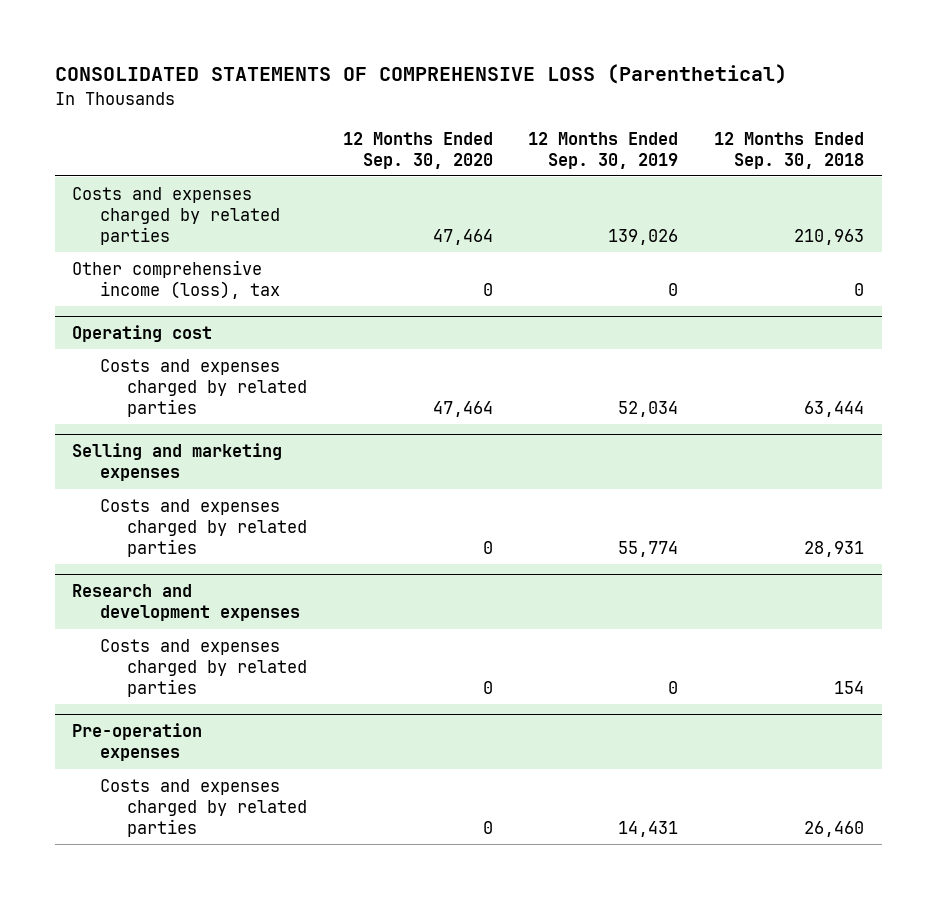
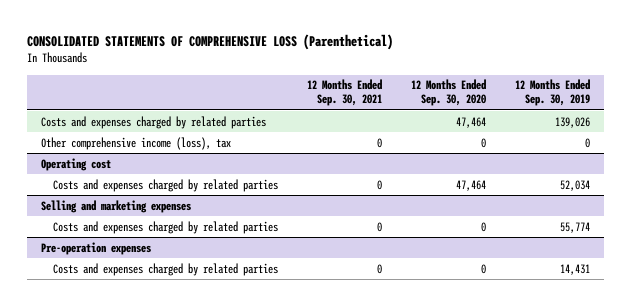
- | 12 Months Ended Sep. 30, 2020 | 12 Months Ended Sep. 30, 2019 | 12 Months Ended Sep. 30, 2018
+ | 12 Months Ended Sep. 30, 2021 | 12 Months Ended Sep. 30, 2020 | 12 Months Ended Sep. 30, 2019
- Research and development expenses
- Costs and expenses charged by related parties | 0 | 0 | 154

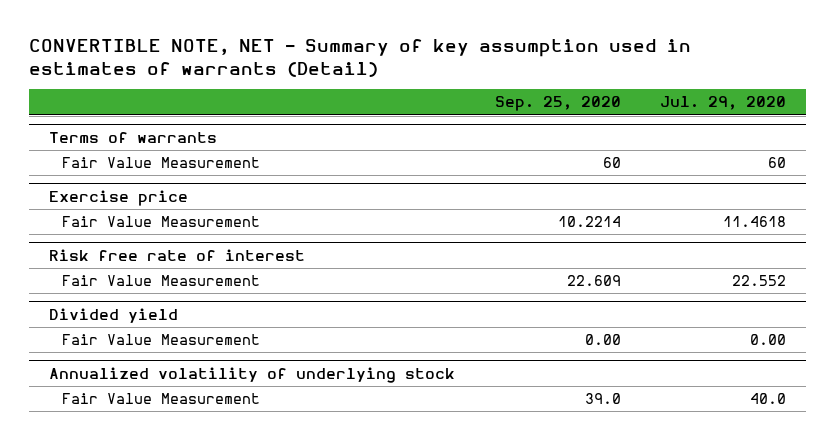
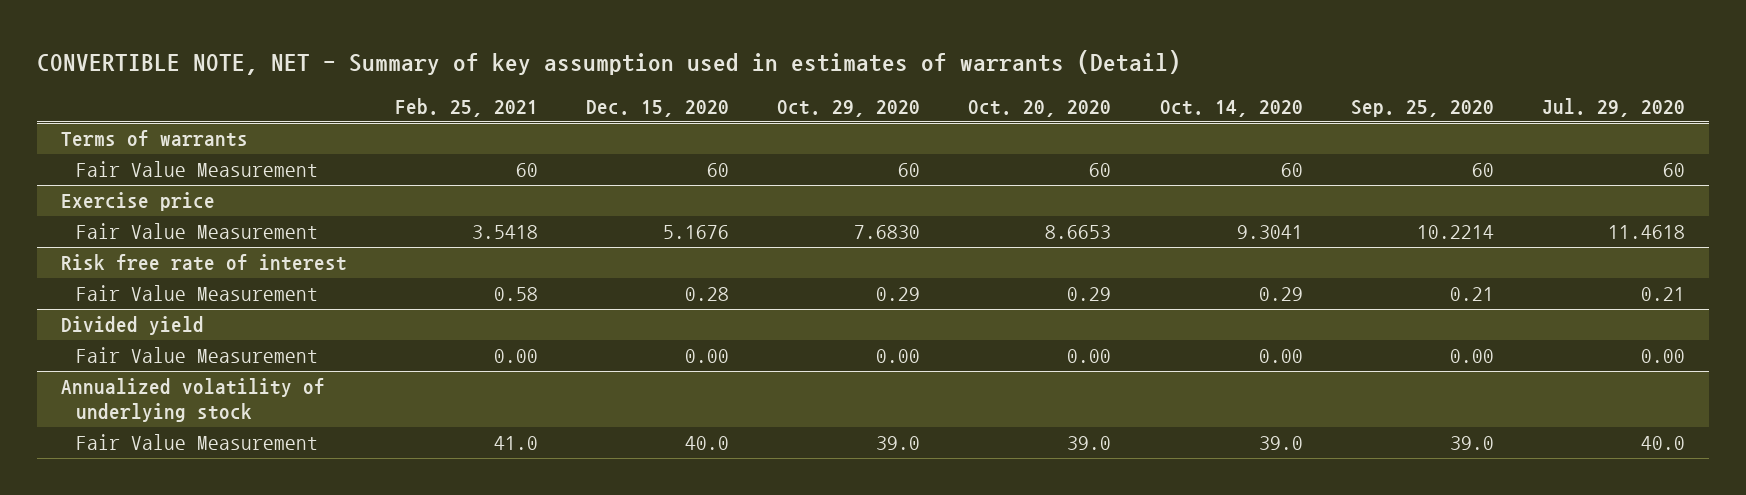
- | Sep. 25, 2020 | Jul. 29, 2020
+ | Feb. 25, 2021 | Dec. 15, 2020 | Oct. 29, 2020 | Oct. 20, 2020 | Oct. 14, 2020 | Sep. 25, 2020 | Jul. 29, 2020
@ Risk free rate of interest
- Fair Value Measurement | 22.609 | 22.552
+ Fair Value Measurement | 0.58 | 0.28 | 0.29 | 0.29 | 0.29 | 0.21 | 0.21

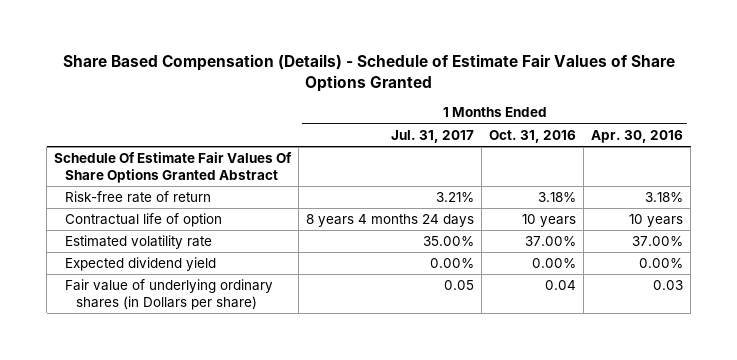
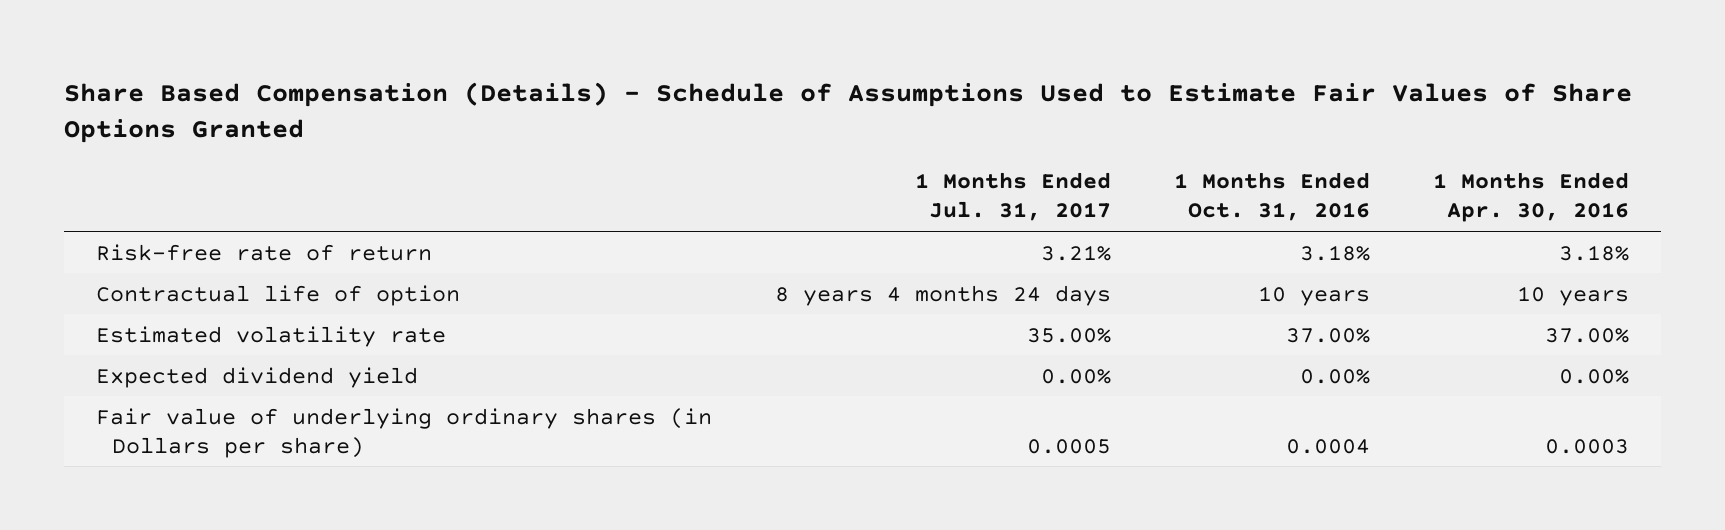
- Share Based Compensation (Details) - Schedule of Estimate Fair Values of Share Options Granted
+ Share Based Compensation (Details) - Schedule of Assumptions Used to Estimate Fair Values of Share Options Granted
- Schedule Of Estimate Fair Values Of Share Options Granted Abstract
- Fair value of underlying ordinary shares (in Dollars per share) | 0.05 | 0.04 | 0.03
+ Fair value of underlying ordinary shares (in Dollars per share) | 0.0005 | 0.0004 | 0.0003

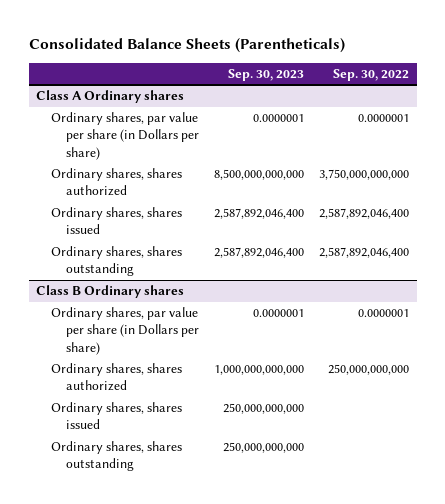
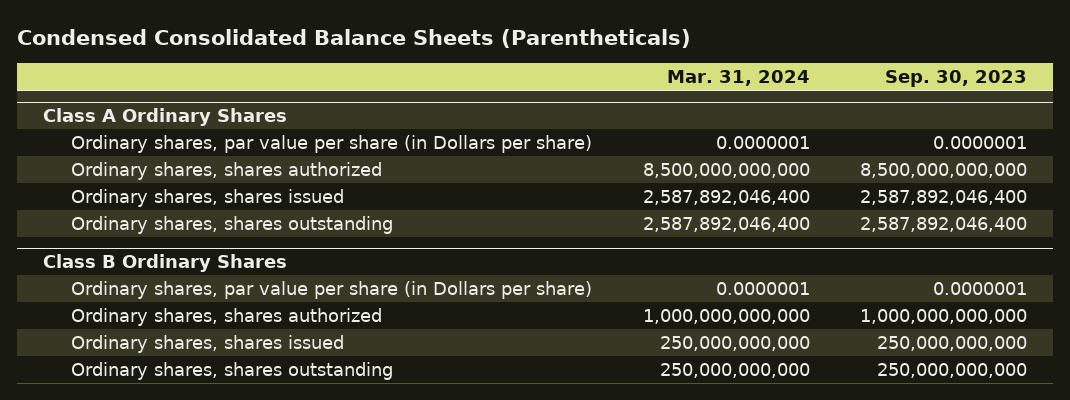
- Consolidated Balance Sheets (Parentheticals)
+ Condensed Consolidated Balance Sheets (Parentheticals)
- | Sep. 30, 2023 | Sep. 30, 2022
+ | Mar. 31, 2024 | Sep. 30, 2023
- Class A Ordinary shares
+ Class A Ordinary Shares
- Class B Ordinary shares
+ Class B Ordinary Shares

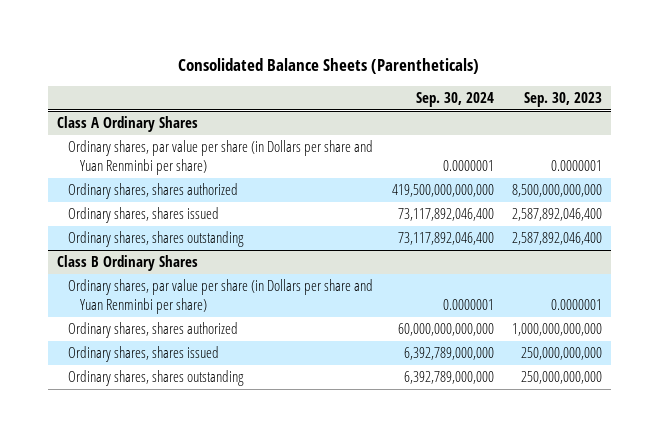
- Condensed Consolidated Balance Sheets (Parentheticals)
+ Consolidated Balance Sheets (Parentheticals)
- | Mar. 31, 2024 | Sep. 30, 2023
+ | Sep. 30, 2024 | Sep. 30, 2023
@ Class A Ordinary Shares
- Ordinary shares, par value per share (in Dollars per share) | 0.0000001 | 0.0000001
+ Ordinary shares, par value per share (in Dollars per share and Yuan Renminbi per share) | 0.0000001 | 0.0000001
@ Class B Ordinary Shares
- Ordinary shares, par value per share (in Dollars per share) | 0.0000001 | 0.0000001
+ Ordinary shares, par value per share (in Dollars per share and Yuan Renminbi per share) | 0.0000001 | 0.0000001

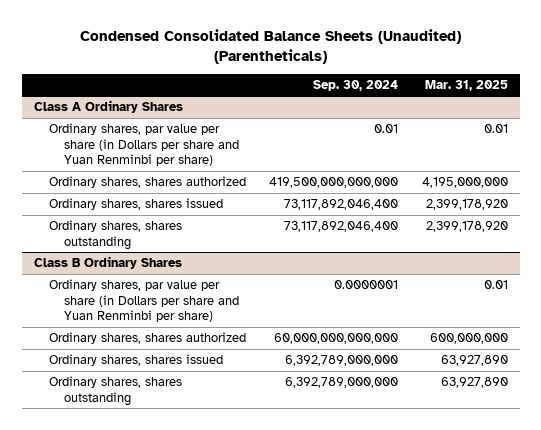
- Consolidated Balance Sheets (Parentheticals)
+ Condensed Consolidated Balance Sheets (Unaudited) (Parentheticals)
- | Sep. 30, 2024 | Sep. 30, 2023
+ | Sep. 30, 2024 | Mar. 31, 2025
@ Class A Ordinary Shares
- Ordinary shares, par value per share (in Dollars per share and Yuan Renminbi per share) | 0.0000001 | 0.0000001
+ Ordinary shares, par value per share (in Dollars per share and Yuan Renminbi per share) | 0.01 | 0.01

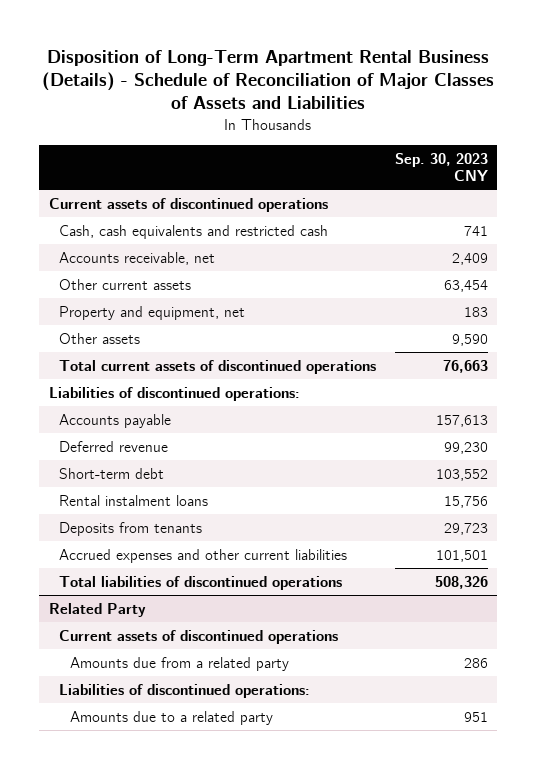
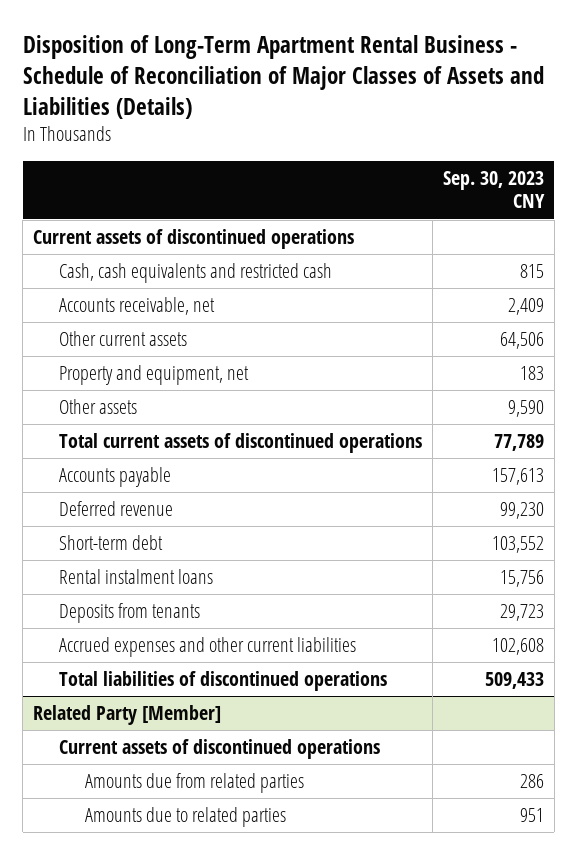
- Disposition of Long-Term Apartment Rental Business (Details) - Schedule of Reconciliation of Major Classes of Assets and Liabilities
+ Disposition of Long-Term Apartment Rental Business - Schedule of Reconciliation of Major Classes of Assets and Liabilities (Details)
- Cash, cash equivalents and restricted cash | 741
+ Cash, cash equivalents and restricted cash | 815
- Other current assets | 63,454
+ Other current assets | 64,506
- Total current assets of discontinued operations | 76,663
- Liabilities of discontinued operations:
+ Total current assets of discontinued operations | 77,789
- Accrued expenses and other current liabilities | 101,501
- Total liabilities of discontinued operations | 508,326
- Related Party
+ Accrued expenses and other current liabilities | 102,608
+ Total liabilities of discontinued operations | 509,433
+ Related Party [Member]
- Amounts due from a related party | 286
- Liabilities of discontinued operations:
- Amounts due to a related party | 951
+ Amounts due from related parties | 286
+ Amounts due to related parties | 951

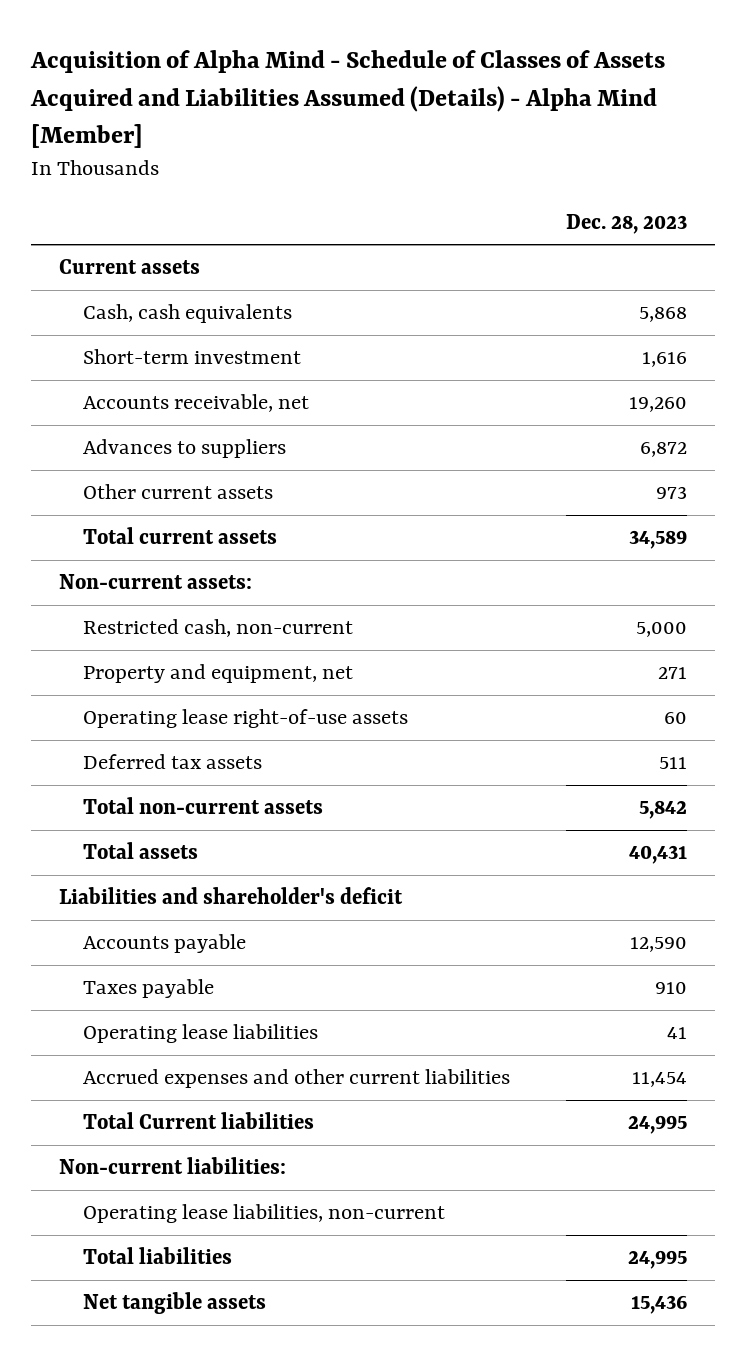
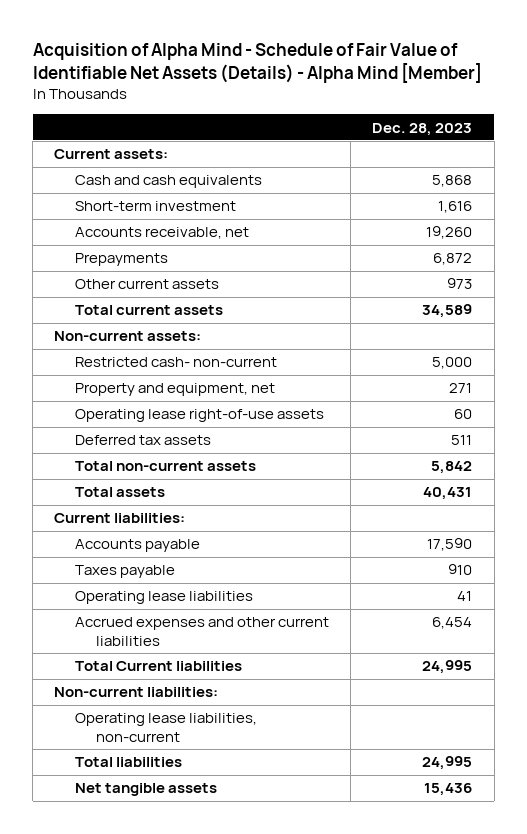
- Acquisition of Alpha Mind - Schedule of Classes of Assets Acquired and Liabilities Assumed (Details) - Alpha Mind [Member]
+ Acquisition of Alpha Mind - Schedule of Fair Value of Identifiable Net Assets (Details) - Alpha Mind [Member]
- Current assets
- Cash, cash equivalents | 5,868
+ Current assets:
+ Cash and cash equivalents | 5,868
- Advances to suppliers | 6,872
+ Prepayments | 6,872
- Restricted cash, non-current | 5,000
+ Restricted cash- non-current | 5,000
- Liabilities and shareholder's deficit
- Accounts payable | 12,590
+ Current liabilities:
+ Accounts payable | 17,590
- Accrued expenses and other current liabilities | 11,454
+ Accrued expenses and other current liabilities | 6,454

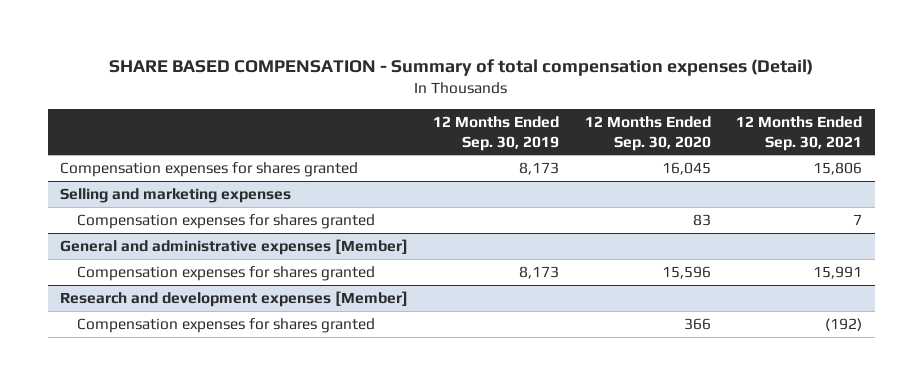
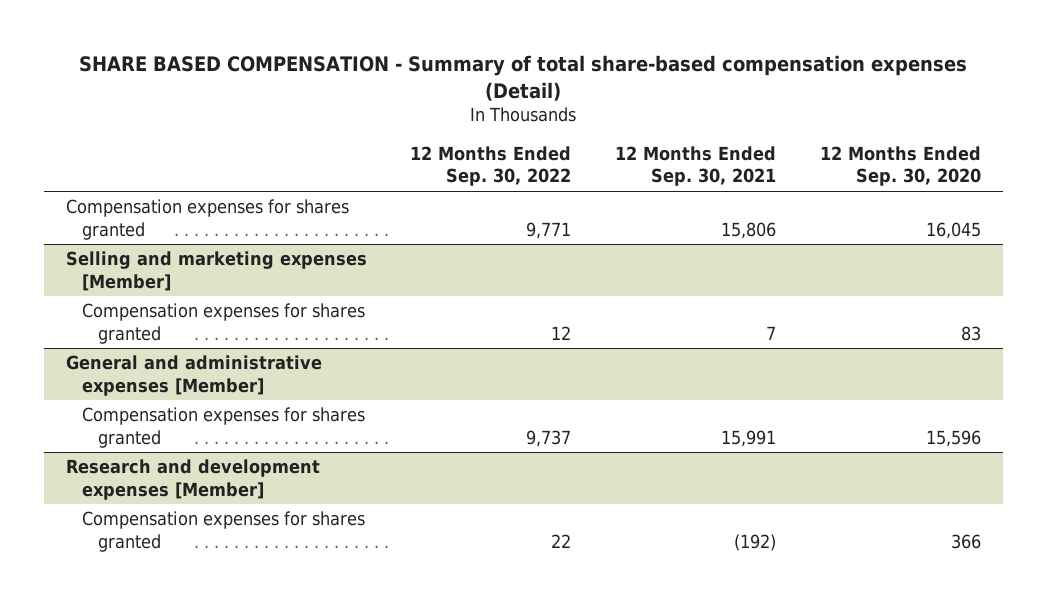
- SHARE BASED COMPENSATION - Summary of total compensation expenses (Detail)
+ SHARE BASED COMPENSATION - Summary of total share-based compensation expenses (Detail)
- | 12 Months Ended Sep. 30, 2019 | 12 Months Ended Sep. 30, 2020 | 12 Months Ended Sep. 30, 2021
+ | 12 Months Ended Sep. 30, 2022 | 12 Months Ended Sep. 30, 2021 | 12 Months Ended Sep. 30, 2020
- Selling and marketing expenses
+ Selling and marketing expenses [Member]

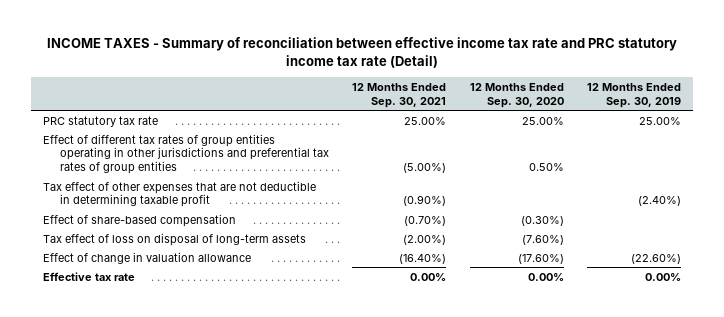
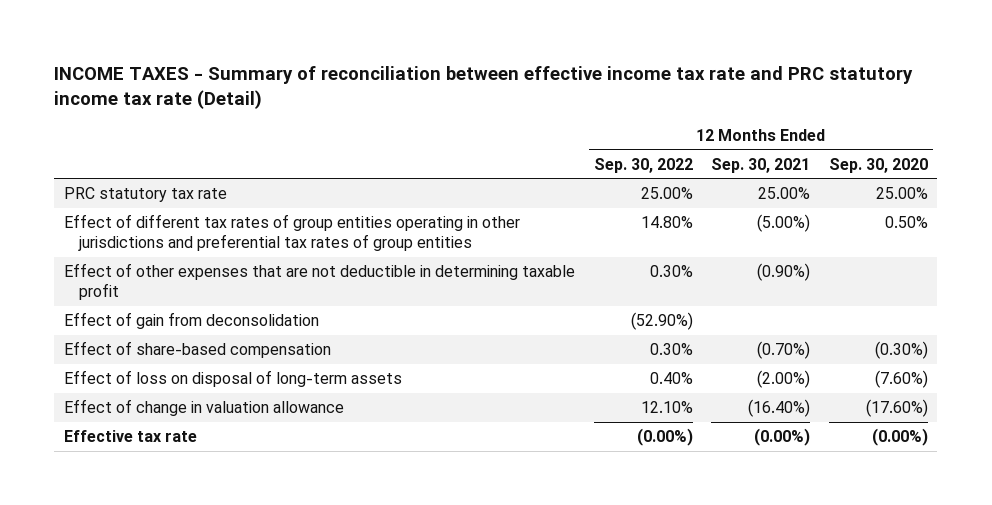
- | 12 Months Ended Sep. 30, 2021 | 12 Months Ended Sep. 30, 2020 | 12 Months Ended Sep. 30, 2019
+ | 12 Months Ended Sep. 30, 2022 | 12 Months Ended Sep. 30, 2021 | 12 Months Ended Sep. 30, 2020
- Tax effect of other expenses that are not deductible in determining taxable profit | (0.90%) | | (2.40%)
+ Effect of other expenses that are not deductible in determining taxable profit | 0.30% | (0.90%) |
+ Effect of gain from deconsolidation | (52.90%) | |
- Tax effect of loss on disposal of long-term assets | (2.00%) | (7.60%) |
+ Effect of loss on disposal of long-term assets | 0.40% | (2.00%) | (7.60%)
- Effective tax rate | 0.00% | 0.00% | 0.00%
+ Effective tax rate | (0.00%) | (0.00%) | (0.00%)

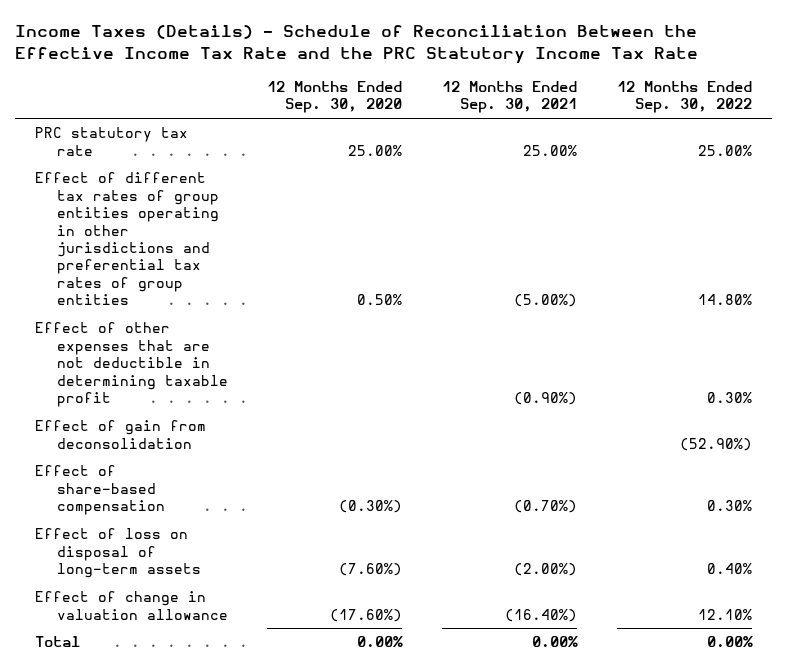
- INCOME TAXES - Summary of reconciliation between effective income tax rate and PRC statutory income tax rate (Detail)
+ Income Taxes (Details) - Schedule of Reconciliation Between the Effective Income Tax Rate and the PRC Statutory Income Tax Rate
- | 12 Months Ended Sep. 30, 2022 | 12 Months Ended Sep. 30, 2021 | 12 Months Ended Sep. 30, 2020
+ | 12 Months Ended Sep. 30, 2020 | 12 Months Ended Sep. 30, 2021 | 12 Months Ended Sep. 30, 2022
- Effective tax rate | (0.00%) | (0.00%) | (0.00%)
+ Total | 0.00% | 0.00% | 0.00%

